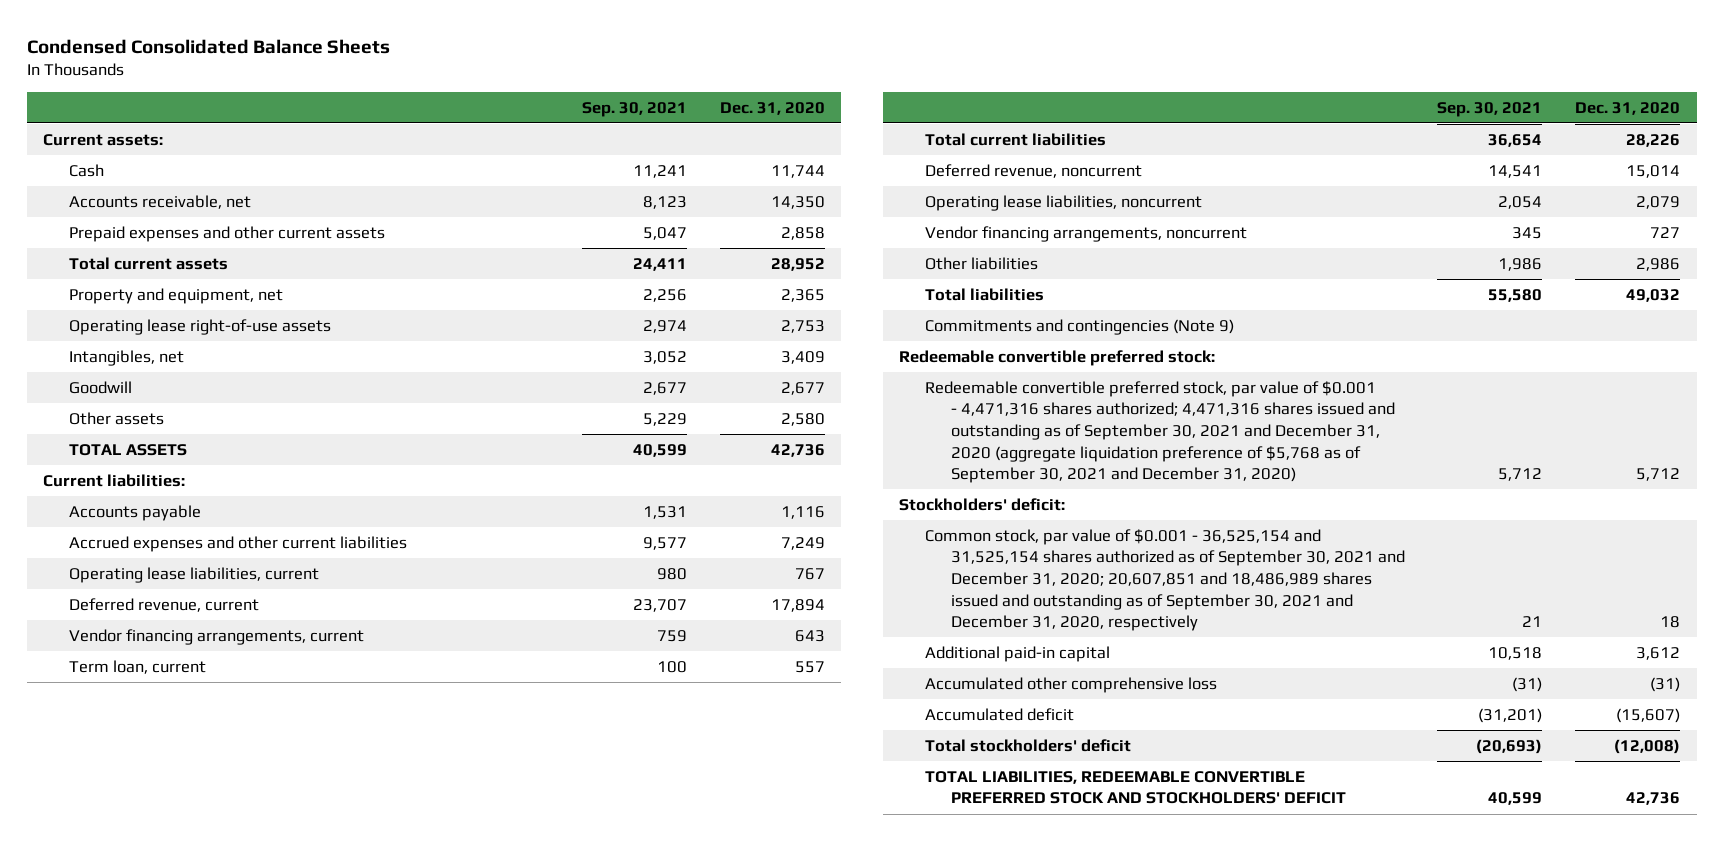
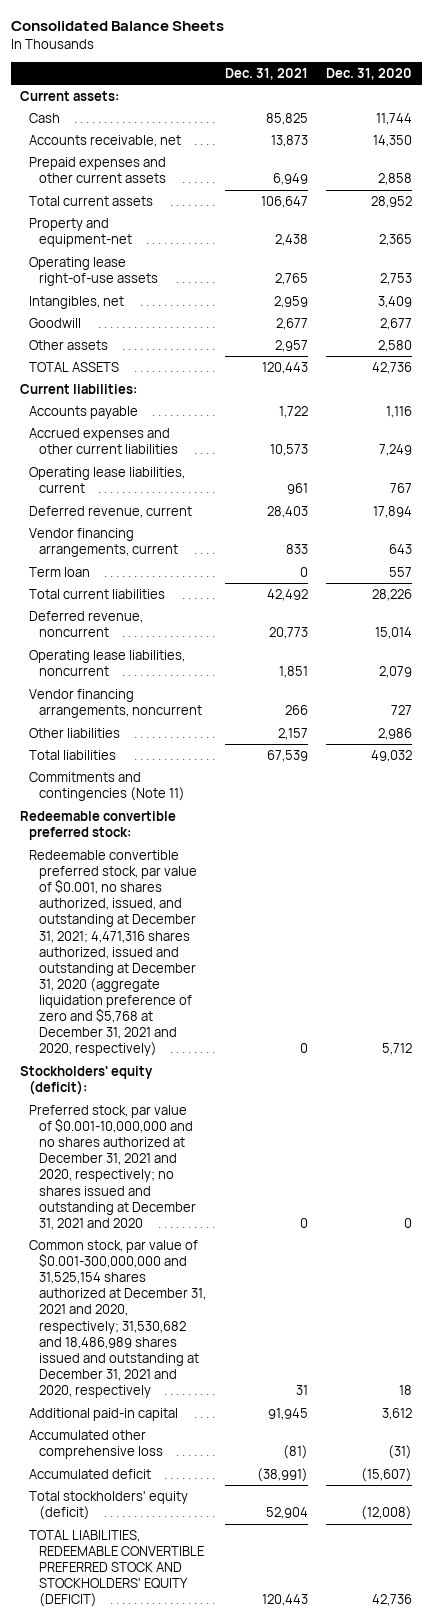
- Condensed Consolidated Balance Sheets
+ Consolidated Balance Sheets
- | Sep. 30, 2021 | Dec. 31, 2020
+ | Dec. 31, 2021 | Dec. 31, 2020
- Property and equipment, net | 2,256 | 2,365
+ Property and equipment-net | 2,438 | 2,365
- Term loan, current | 100 | 557
+ Term loan | 0 | 557
- Commitments and contingencies (Note 9)
+ Commitments and contingencies (Note 11)
- Redeemable convertible preferred stock, par value of $0.001 - 4,471,316 shares authorized; 4,471,316 shares issued and outstanding as of September 30, 2021 and December 31, 2020 (aggregate liquidation preference of $5,768 as of September 30, 2021 and December 31, 2020) | 5,712 | 5,712
- Stockholders' deficit:
- Common stock, par value of $0.001 - 36,525,154 and 31,525,154 shares authorized as of September 30, 2021 and December 31, 2020; 20,607,851 and 18,486,989 shares issued and outstanding as of September 30, 2021 and December 31, 2020, respectively | 21 | 18
+ Redeemable convertible preferred stock, par value of $0.001, no shares authorized, issued, and outstanding at December 31, 2021; 4,471,316 shares authorized, issued and outstanding at December 31, 2020 (aggregate liquidation preference of zero and $5,768 at December 31, 2021 and 2020, respectively) | 0 | 5,712
+ Stockholders' equity (deficit):
+ Preferred stock, par value of $0.001-10,000,000 and no shares authorized at December 31, 2021 and 2020, respectively; no shares issued and outstanding at December 31, 2021 and 2020 | 0 | 0
+ Common stock, par value of $0.001-300,000,000 and 31,525,154 shares authorized at December 31, 2021 and 2020, respectively; 31,530,682 and 18,486,989 shares issued and outstanding at December 31, 2021 and 2020, respectively | 31 | 18
- Total stockholders' deficit | (20,693) | (12,008)
- TOTAL LIABILITIES, REDEEMABLE CONVERTIBLE PREFERRED STOCK AND STOCKHOLDERS' DEFICIT | 40,599 | 42,736
+ Total stockholders' equity (deficit) | 52,904 | (12,008)
+ TOTAL LIABILITIES, REDEEMABLE CONVERTIBLE PREFERRED STOCK AND STOCKHOLDERS' EQUITY (DEFICIT) | 120,443 | 42,736

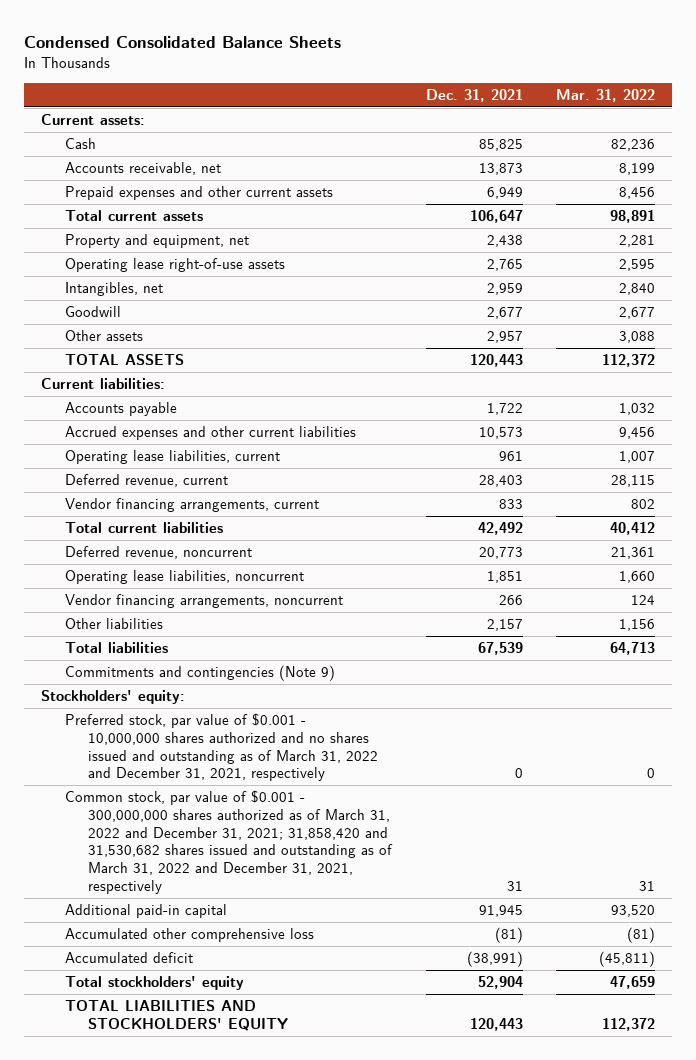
- Consolidated Balance Sheets
+ Condensed Consolidated Balance Sheets
- | Dec. 31, 2021 | Dec. 31, 2020
+ | Dec. 31, 2021 | Mar. 31, 2022
- Property and equipment-net | 2,438 | 2,365
+ Property and equipment, net | 2,438 | 2,281
- Term loan | 0 | 557
- Commitments and contingencies (Note 11)
- Redeemable convertible preferred stock:
- Redeemable convertible preferred stock, par value of $0.001, no shares authorized, issued, and outstanding at December 31, 2021; 4,471,316 shares authorized, issued and outstanding at December 31, 2020 (aggregate liquidation preference of zero and $5,768 at December 31, 2021 and 2020, respectively) | 0 | 5,712
- Stockholders' equity (deficit):
- Preferred stock, par value of $0.001-10,000,000 and no shares authorized at December 31, 2021 and 2020, respectively; no shares issued and outstanding at December 31, 2021 and 2020 | 0 | 0
- Common stock, par value of $0.001-300,000,000 and 31,525,154 shares authorized at December 31, 2021 and 2020, respectively; 31,530,682 and 18,486,989 shares issued and outstanding at December 31, 2021 and 2020, respectively | 31 | 18
+ Commitments and contingencies (Note 9)
+ Stockholders' equity:
+ Preferred stock, par value of $0.001 - 10,000,000 shares authorized and no shares issued and outstanding as of March 31, 2022 and December 31, 2021, respectively | 0 | 0
+ Common stock, par value of $0.001 - 300,000,000 shares authorized as of March 31, 2022 and December 31, 2021; 31,858,420 and 31,530,682 shares issued and outstanding as of March 31, 2022 and December 31, 2021, respectively | 31 | 31
- Total stockholders' equity (deficit) | 52,904 | (12,008)
- TOTAL LIABILITIES, REDEEMABLE CONVERTIBLE PREFERRED STOCK AND STOCKHOLDERS' EQUITY (DEFICIT) | 120,443 | 42,736
+ Total stockholders' equity | 52,904 | 47,659
+ TOTAL LIABILITIES AND STOCKHOLDERS' EQUITY | 120,443 | 112,372

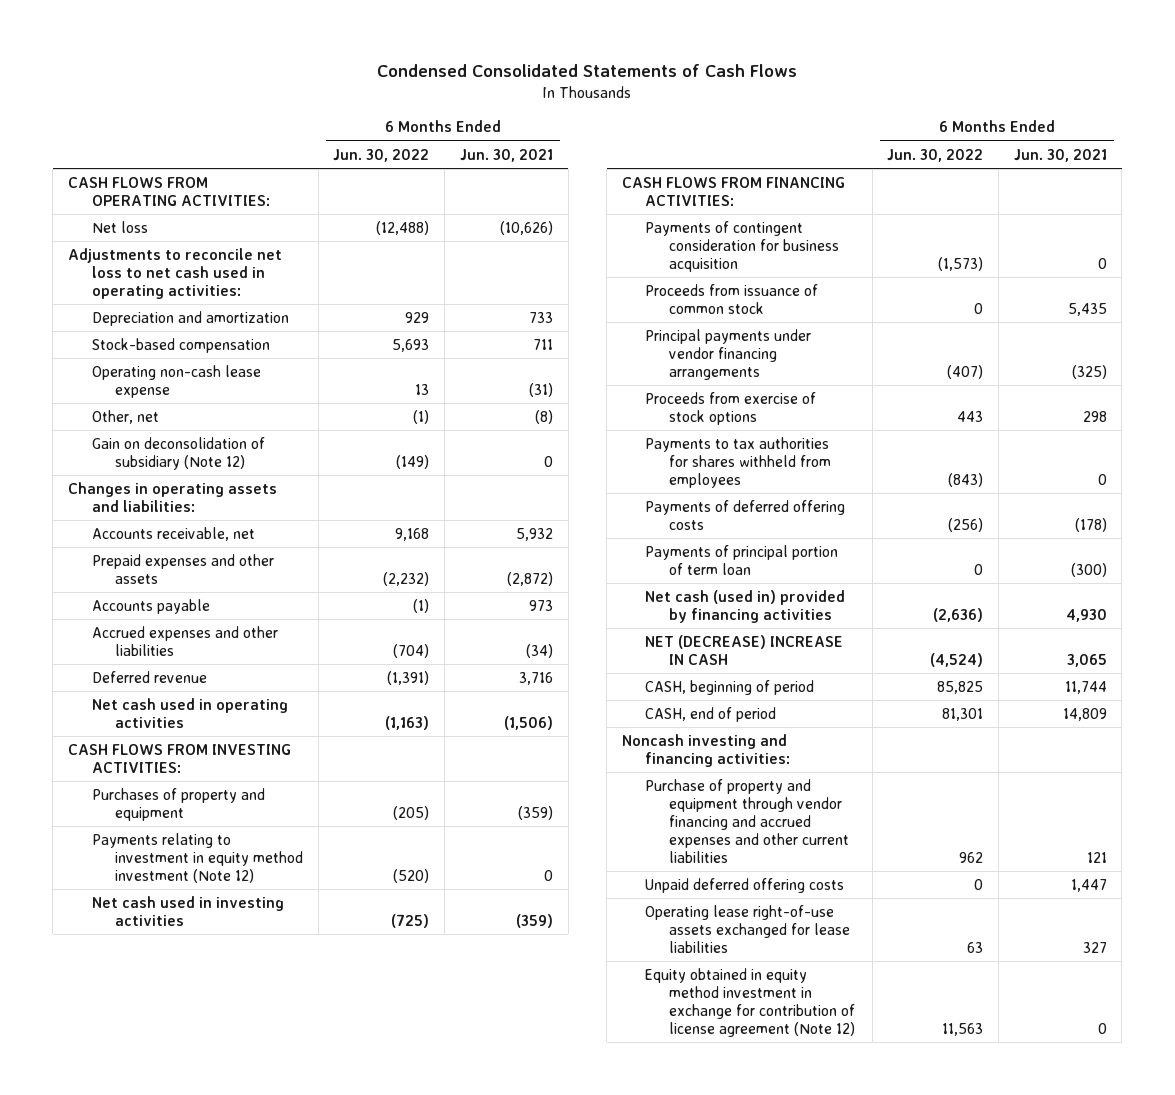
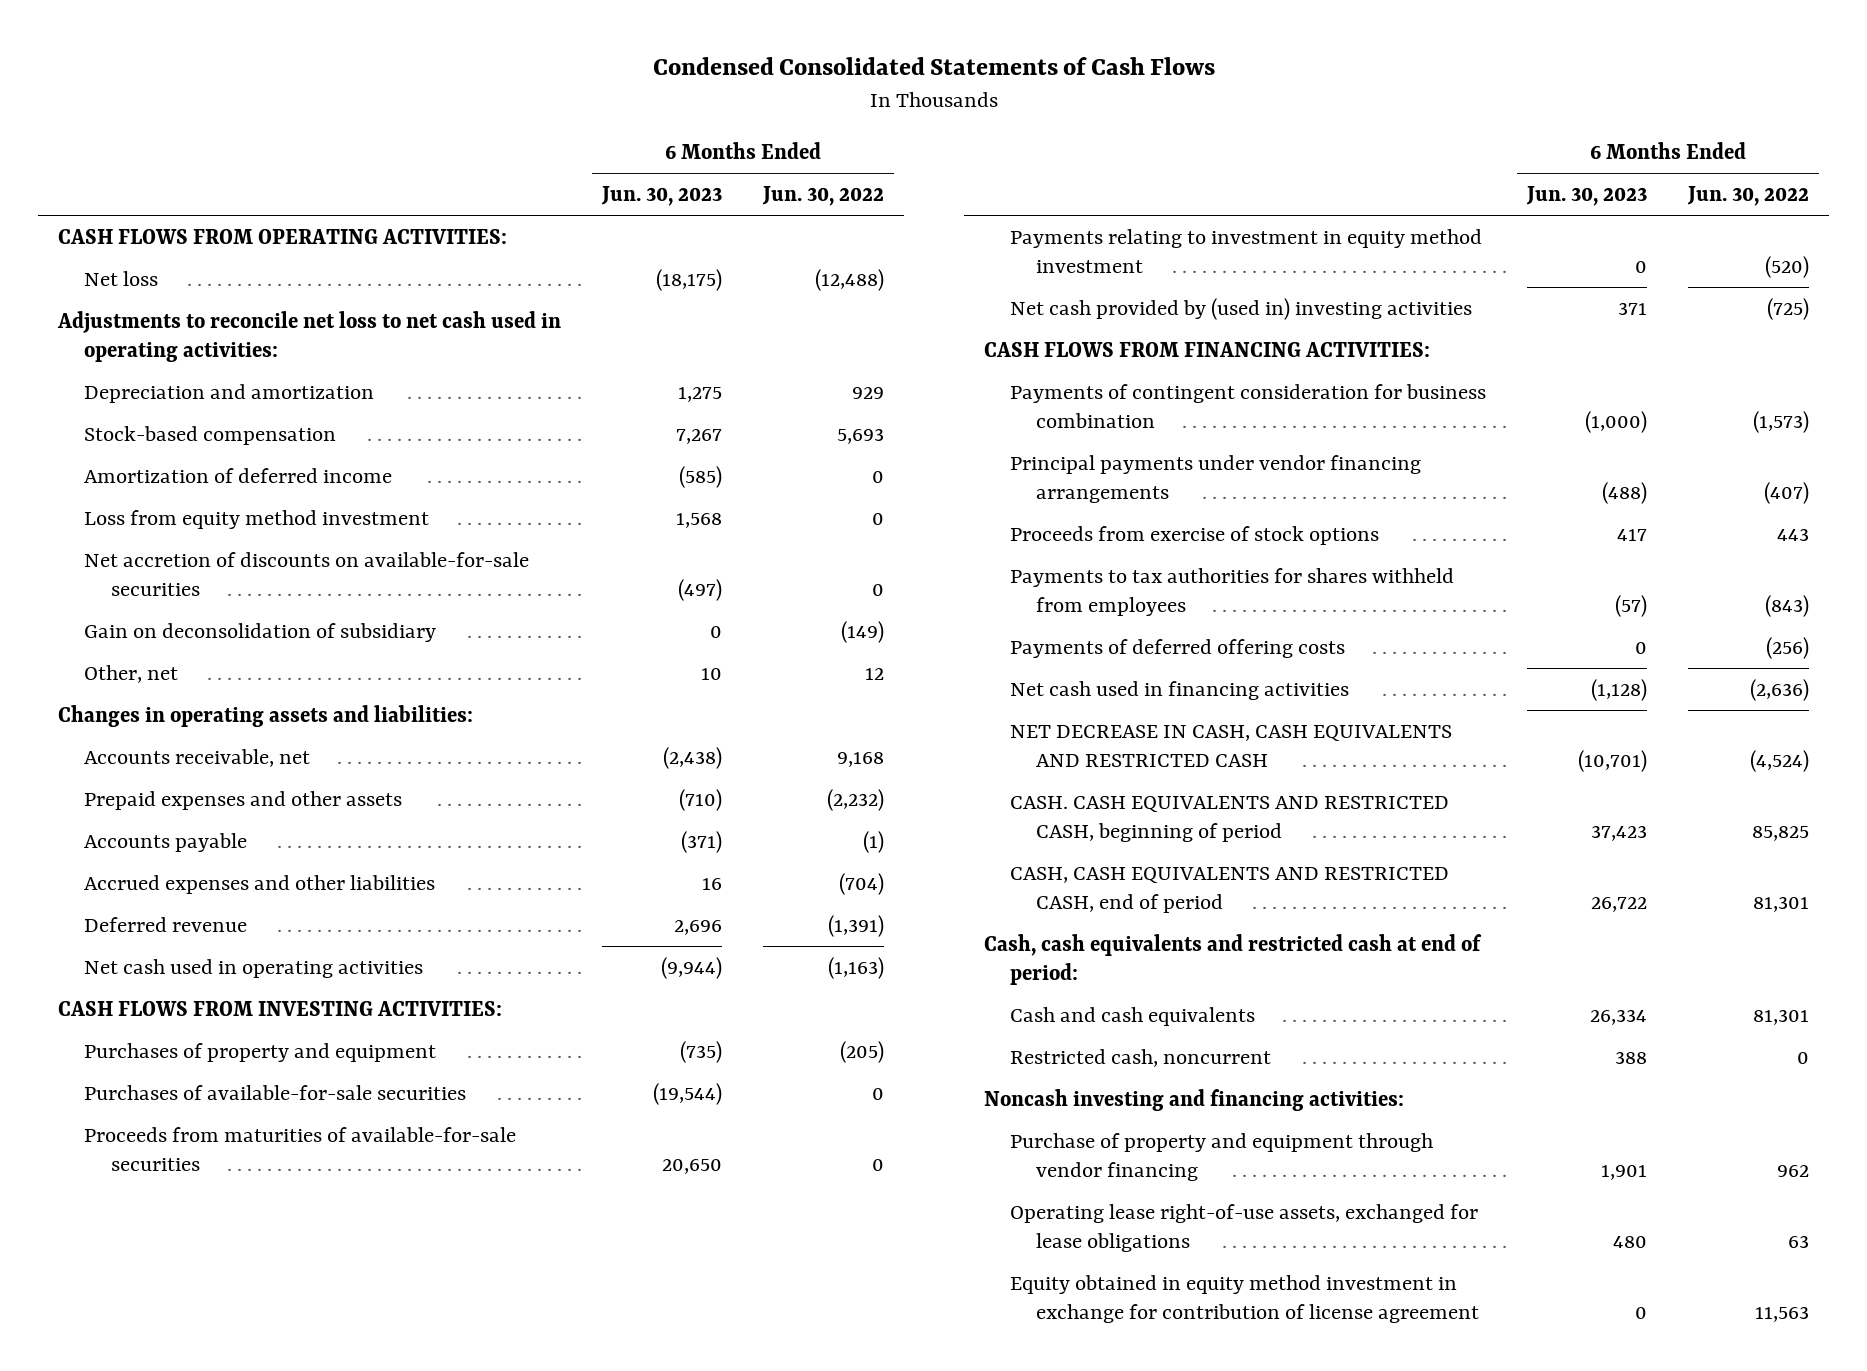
- | 6 Months Ended Jun. 30, 2022 | 6 Months Ended Jun. 30, 2021
+ | 6 Months Ended Jun. 30, 2023 | 6 Months Ended Jun. 30, 2022
- Operating non-cash lease expense | 13 | (31)
- Other, net | (1) | (8)
- Gain on deconsolidation of subsidiary (Note 12) | (149) | 0
+ Amortization of deferred income | (585) | 0
+ Loss from equity method investment | 1,568 | 0
+ Net accretion of discounts on available-for-sale securities | (497) | 0
+ Gain on deconsolidation of subsidiary | 0 | (149)
+ Other, net | 10 | 12
- Payments relating to investment in equity method investment (Note 12) | (520) | 0
- Net cash used in investing activities | (725) | (359)
+ Purchases of available-for-sale securities | (19,544) | 0
+ Proceeds from maturities of available-for-sale securities | 20,650 | 0
+ Payments relating to investment in equity method investment | 0 | (520)
+ Net cash provided by (used in) investing activities | 371 | (725)
- Payments of contingent consideration for business acquisition | (1,573) | 0
- Proceeds from issuance of common stock | 0 | 5,435
+ Payments of contingent consideration for business combination | (1,000) | (1,573)
- Payments of principal portion of term loan | 0 | (300)
- Net cash (used in) provided by financing activities | (2,636) | 4,930
- NET (DECREASE) INCREASE IN CASH | (4,524) | 3,065
- CASH, beginning of period | 85,825 | 11,744
- CASH, end of period | 81,301 | 14,809
+ Net cash used in financing activities | (1,128) | (2,636)
+ NET DECREASE IN CASH, CASH EQUIVALENTS AND RESTRICTED CASH | (10,701) | (4,524)
+ CASH. CASH EQUIVALENTS AND RESTRICTED CASH, beginning of period | 37,423 | 85,825
+ CASH, CASH EQUIVALENTS AND RESTRICTED CASH, end of period | 26,722 | 81,301
+ Cash, cash equivalents and restricted cash at end of period:
+ Cash and cash equivalents | 26,334 | 81,301
+ Restricted cash, noncurrent | 388 | 0
- Purchase of property and equipment through vendor financing and accrued expenses and other current liabilities | 962 | 121
- Unpaid deferred offering costs | 0 | 1,447
- Operating lease right-of-use assets exchanged for lease liabilities | 63 | 327
- Equity obtained in equity method investment in exchange for contribution of license agreement (Note 12) | 11,563 | 0
+ Purchase of property and equipment through vendor financing | 1,901 | 962
+ Operating lease right-of-use assets, exchanged for lease obligations | 480 | 63
+ Equity obtained in equity method investment in exchange for contribution of license agreement | 0 | 11,563

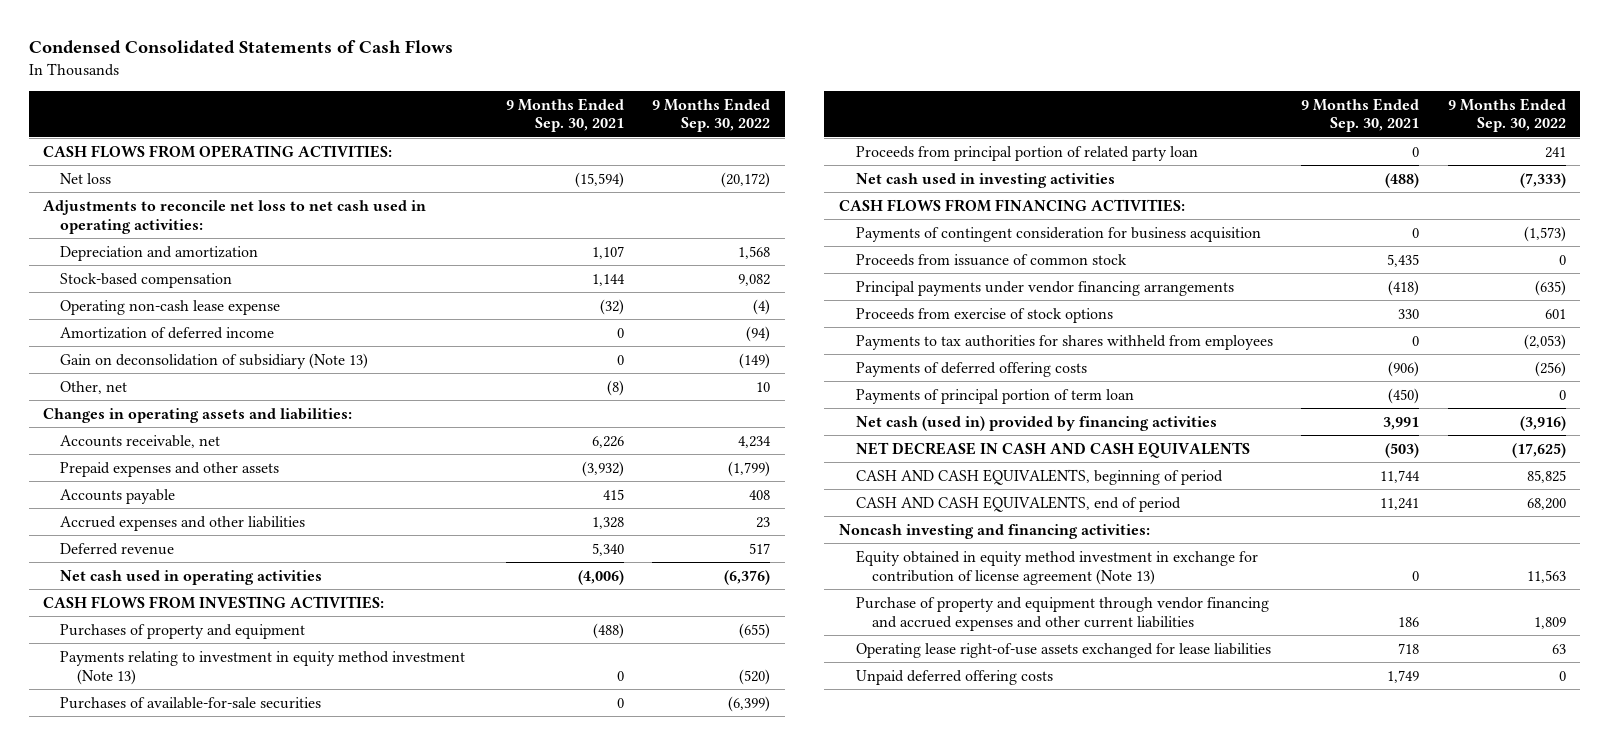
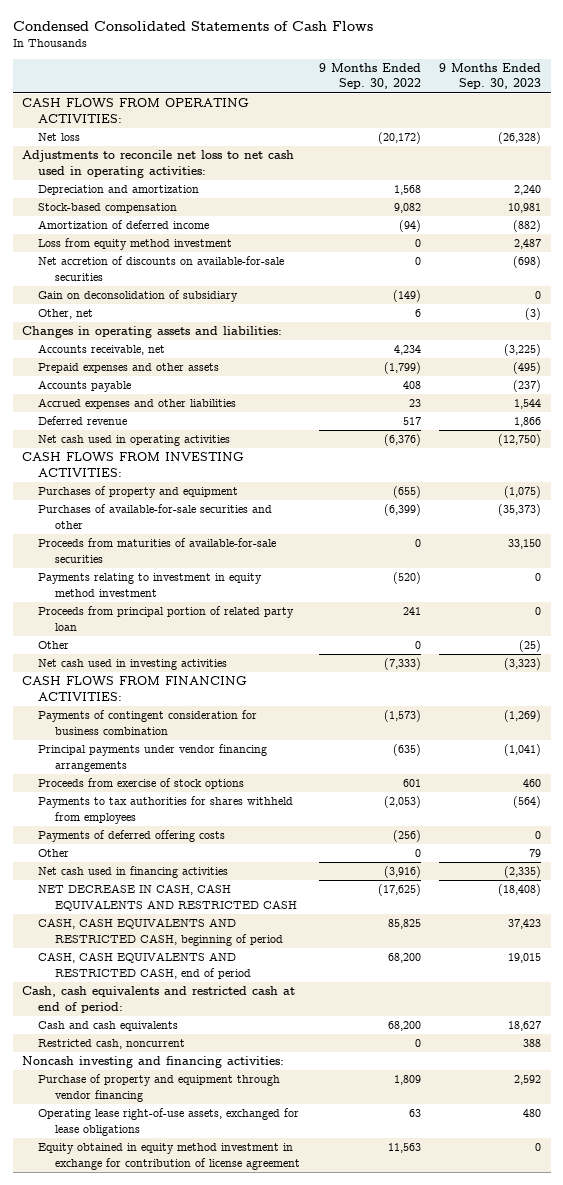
- | 9 Months Ended Sep. 30, 2021 | 9 Months Ended Sep. 30, 2022
+ | 9 Months Ended Sep. 30, 2022 | 9 Months Ended Sep. 30, 2023
- Operating non-cash lease expense | (32) | (4)
- Gain on deconsolidation of subsidiary (Note 13) | 0 | (149)
- Other, net | (8) | 10
+ Loss from equity method investment | 0 | 2,487
+ Net accretion of discounts on available-for-sale securities | 0 | (698)
+ Gain on deconsolidation of subsidiary | (149) | 0
+ Other, net | 6 | (3)
- Payments relating to investment in equity method investment (Note 13) | 0 | (520)
- Purchases of available-for-sale securities | 0 | (6,399)
+ Purchases of available-for-sale securities and other | (6,399) | (35,373)
+ Proceeds from maturities of available-for-sale securities | 0 | 33,150
+ Payments relating to investment in equity method investment | (520) | 0
+ Other | 0 | (25)
- Payments of contingent consideration for business acquisition | 0 | (1,573)
- Proceeds from issuance of common stock | 5,435 | 0
+ Payments of contingent consideration for business combination | (1,573) | (1,269)
- Payments of principal portion of term loan | (450) | 0
- Net cash (used in) provided by financing activities | 3,991 | (3,916)
- NET DECREASE IN CASH AND CASH EQUIVALENTS | (503) | (17,625)
- CASH AND CASH EQUIVALENTS, beginning of period | 11,744 | 85,825
- CASH AND CASH EQUIVALENTS, end of period | 11,241 | 68,200
+ Other | 0 | 79
+ Net cash used in financing activities | (3,916) | (2,335)
+ NET DECREASE IN CASH, CASH EQUIVALENTS AND RESTRICTED CASH | (17,625) | (18,408)
+ CASH, CASH EQUIVALENTS AND RESTRICTED CASH, beginning of period | 85,825 | 37,423
+ CASH, CASH EQUIVALENTS AND RESTRICTED CASH, end of period | 68,200 | 19,015
+ Cash, cash equivalents and restricted cash at end of period:
+ Cash and cash equivalents | 68,200 | 18,627
+ Restricted cash, noncurrent | 0 | 388
- Equity obtained in equity method investment in exchange for contribution of license agreement (Note 13) | 0 | 11,563
- Purchase of property and equipment through vendor financing and accrued expenses and other current liabilities | 186 | 1,809
- Operating lease right-of-use assets exchanged for lease liabilities | 718 | 63
- Unpaid deferred offering costs | 1,749 | 0
+ Purchase of property and equipment through vendor financing | 1,809 | 2,592
+ Operating lease right-of-use assets, exchanged for lease obligations | 63 | 480
+ Equity obtained in equity method investment in exchange for contribution of license agreement | 11,563 | 0

